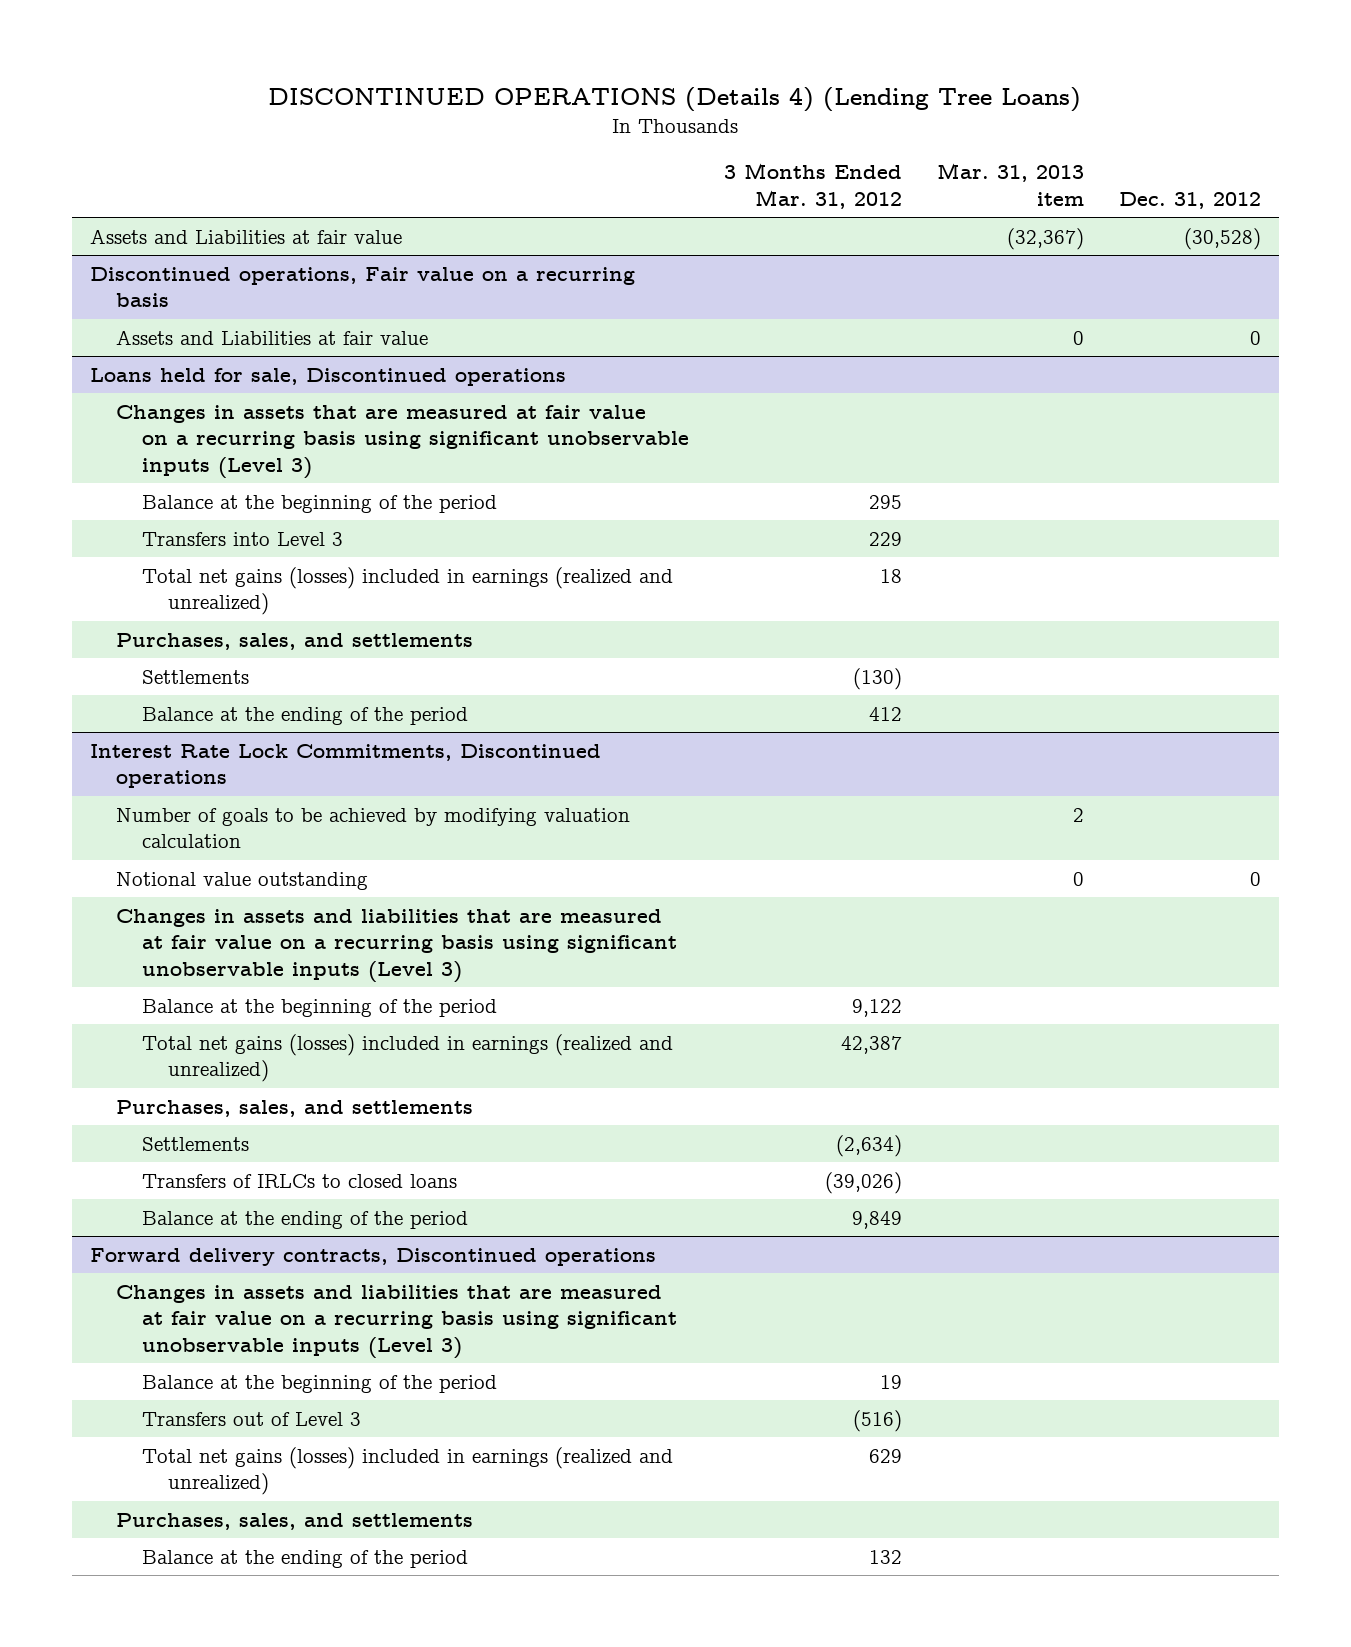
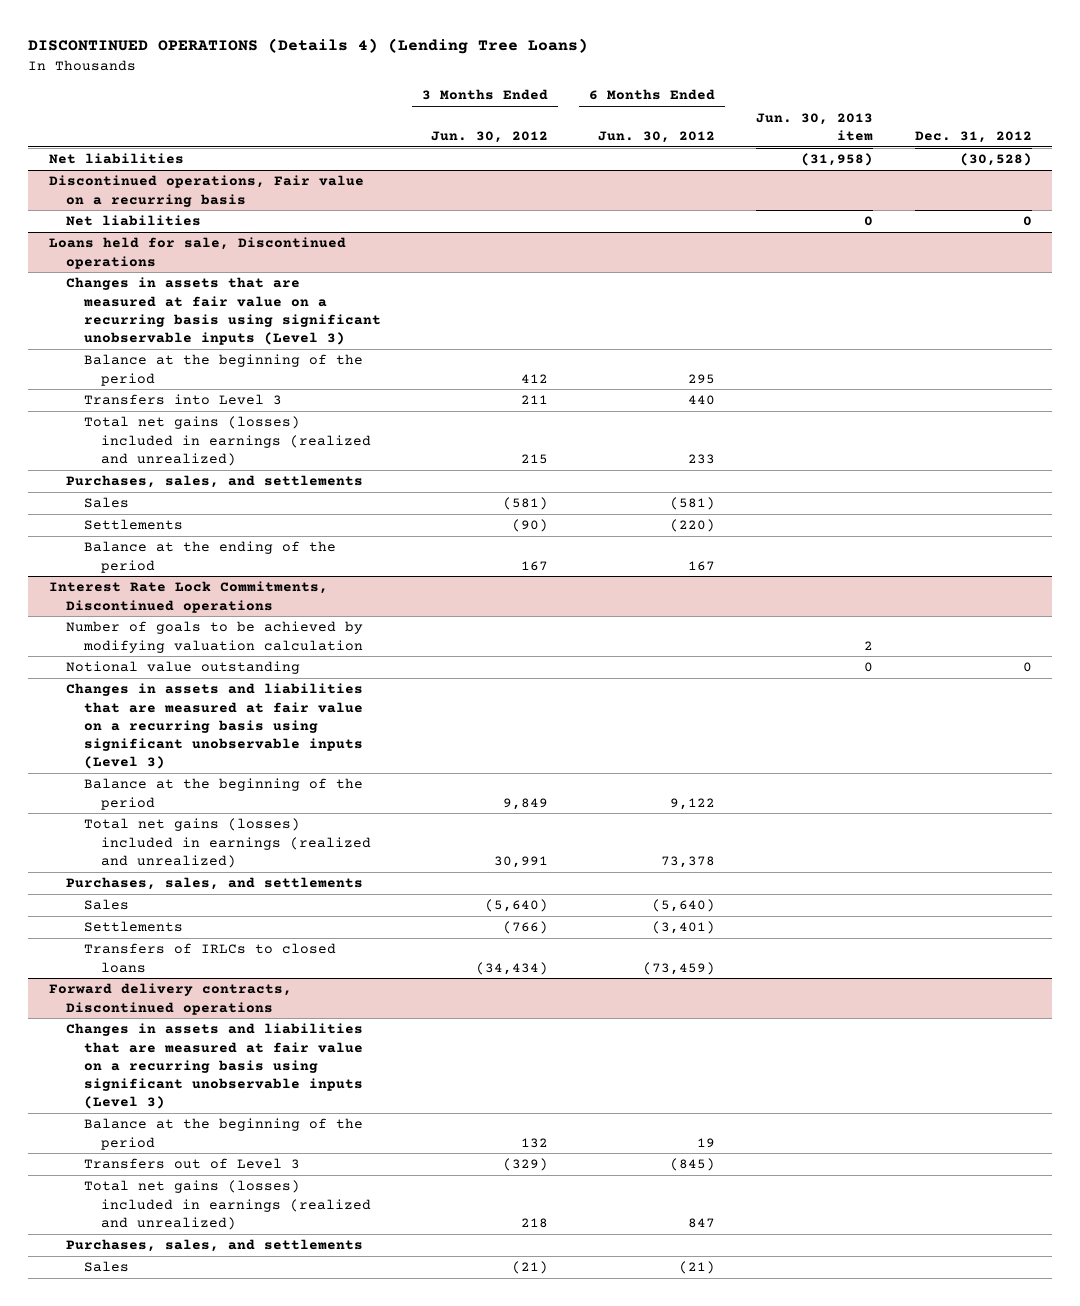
- | 3 Months Ended Mar. 31, 2012 | Mar. 31, 2013 item | Dec. 31, 2012
+ | 3 Months Ended Jun. 30, 2012 | 6 Months Ended Jun. 30, 2012 | Jun. 30, 2013 item | Dec. 31, 2012
- Assets and Liabilities at fair value | | (32,367) | (30,528)
+ Net liabilities | | | (31,958) | (30,528)
@ Discontinued operations, Fair value on a recurring basis
- Assets and Liabilities at fair value | | 0 | 0
+ Net liabilities | | | 0 | 0
@ Loans held for sale, Discontinued operations
+ Sales | (581) | (581) | |
@ Interest Rate Lock Commitments, Discontinued operations
+ Sales | (5,640) | (5,640) | |
- Balance at the ending of the period | 9,849 | |
@ Forward delivery contracts, Discontinued operations
- Balance at the ending of the period | 132 | |
+ Sales | (21) | (21) | |

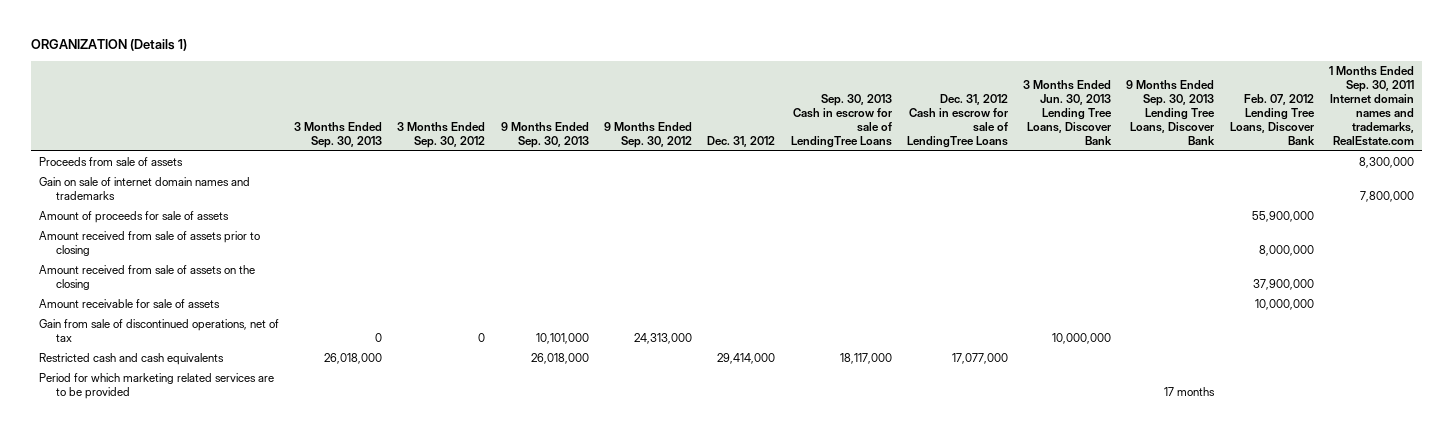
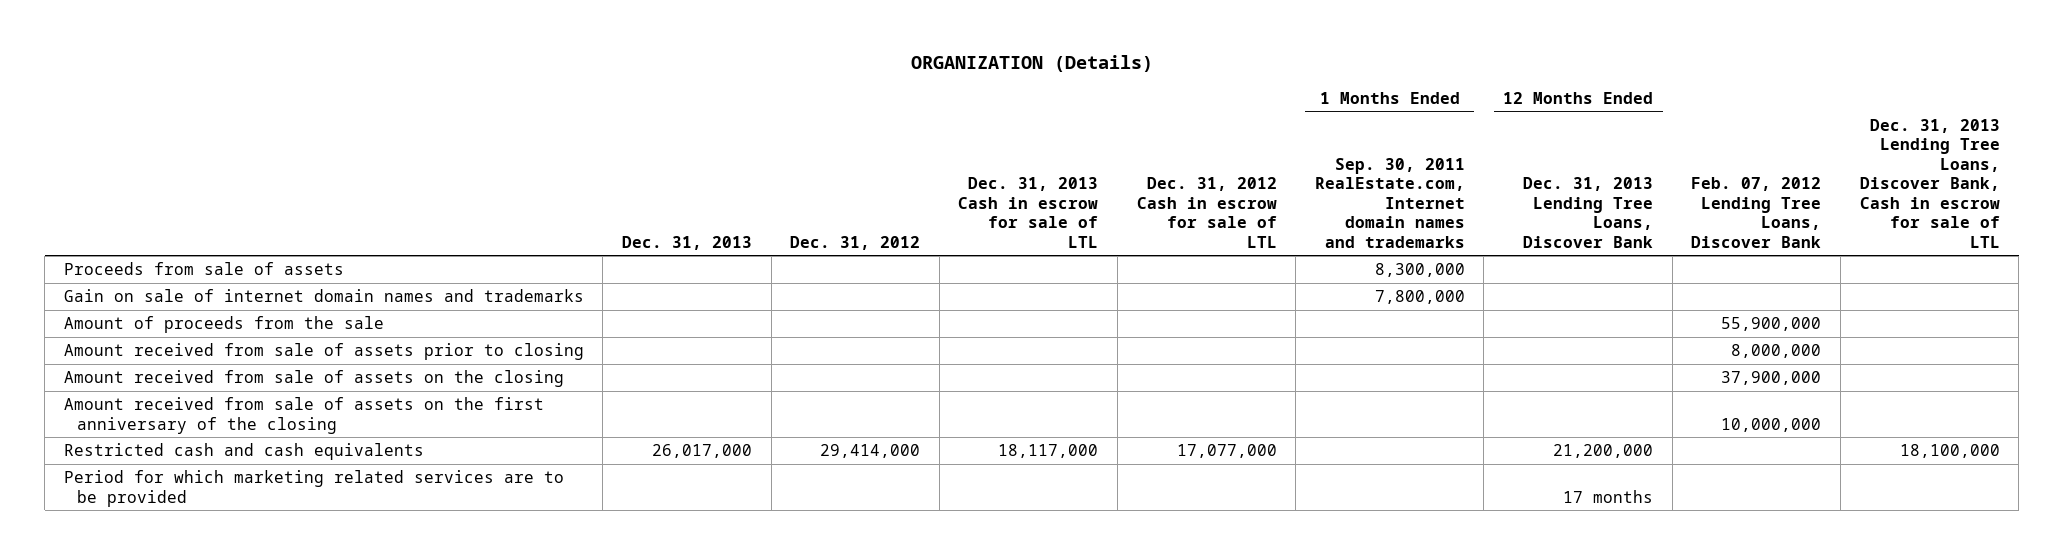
- ORGANIZATION (Details 1)
+ ORGANIZATION (Details)
- | 3 Months Ended Sep. 30, 2013 | 3 Months Ended Sep. 30, 2012 | 9 Months Ended Sep. 30, 2013 | 9 Months Ended Sep. 30, 2012 | Dec. 31, 2012 | Sep. 30, 2013 Cash in escrow for sale of LendingTree Loans | Dec. 31, 2012 Cash in escrow for sale of LendingTree Loans | 3 Months Ended Jun. 30, 2013 Lending Tree Loans, Discover Bank | 9 Months Ended Sep. 30, 2013 Lending Tree Loans, Discover Bank | Feb. 07, 2012 Lending Tree Loans, Discover Bank | 1 Months Ended Sep. 30, 2011 Internet domain names and trademarks, RealEstate.com
+ | Dec. 31, 2013 | Dec. 31, 2012 | Dec. 31, 2013 Cash in escrow for sale of LTL | Dec. 31, 2012 Cash in escrow for sale of LTL | 1 Months Ended Sep. 30, 2011 RealEstate.com, Internet domain names and trademarks | 12 Months Ended Dec. 31, 2013 Lending Tree Loans, Discover Bank | Feb. 07, 2012 Lending Tree Loans, Discover Bank | Dec. 31, 2013 Lending Tree Loans, Discover Bank, Cash in escrow for sale of LTL
- Amount of proceeds for sale of assets | | | | | | | | | | 55,900,000 |
+ Amount of proceeds from the sale | | | | | | | 55,900,000 |
- Amount receivable for sale of assets | | | | | | | | | | 10,000,000 |
- Gain from sale of discontinued operations, net of tax | 0 | 0 | 10,101,000 | 24,313,000 | | | | 10,000,000 | | |
+ Amount received from sale of assets on the first anniversary of the closing | | | | | | | 10,000,000 |

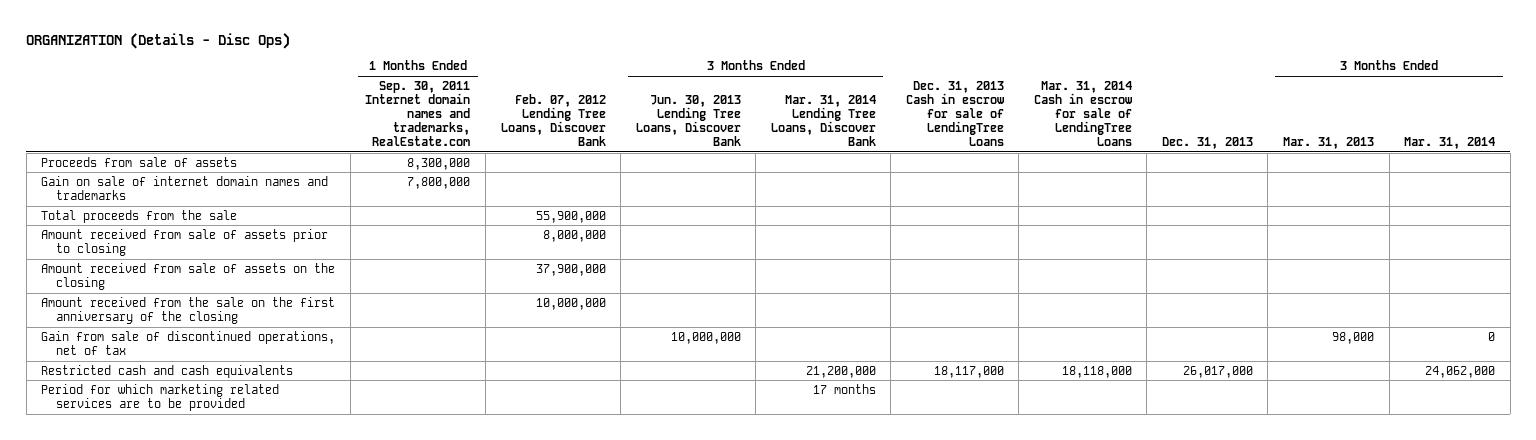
- ORGANIZATION (Details)
+ ORGANIZATION (Details - Disc Ops)
- | Dec. 31, 2013 | Dec. 31, 2012 | Dec. 31, 2013 Cash in escrow for sale of LTL | Dec. 31, 2012 Cash in escrow for sale of LTL | 1 Months Ended Sep. 30, 2011 RealEstate.com, Internet domain names and trademarks | 12 Months Ended Dec. 31, 2013 Lending Tree Loans, Discover Bank | Feb. 07, 2012 Lending Tree Loans, Discover Bank | Dec. 31, 2013 Lending Tree Loans, Discover Bank, Cash in escrow for sale of LTL
+ | 1 Months Ended Sep. 30, 2011 Internet domain names and trademarks, RealEstate.com | Feb. 07, 2012 Lending Tree Loans, Discover Bank | 3 Months Ended Jun. 30, 2013 Lending Tree Loans, Discover Bank | 3 Months Ended Mar. 31, 2014 Lending Tree Loans, Discover Bank | Dec. 31, 2013 Cash in escrow for sale of LendingTree Loans | Mar. 31, 2014 Cash in escrow for sale of LendingTree Loans | Dec. 31, 2013 | 3 Months Ended Mar. 31, 2013 | 3 Months Ended Mar. 31, 2014
- Amount of proceeds from the sale | | | | | | | 55,900,000 |
+ Total proceeds from the sale | | 55,900,000 | | | | | | |
- Amount received from sale of assets on the first anniversary of the closing | | | | | | | 10,000,000 |
+ Amount received from the sale on the first anniversary of the closing | | 10,000,000 | | | | | | |
+ Gain from sale of discontinued operations, net of tax | | | 10,000,000 | | | | | 98,000 | 0

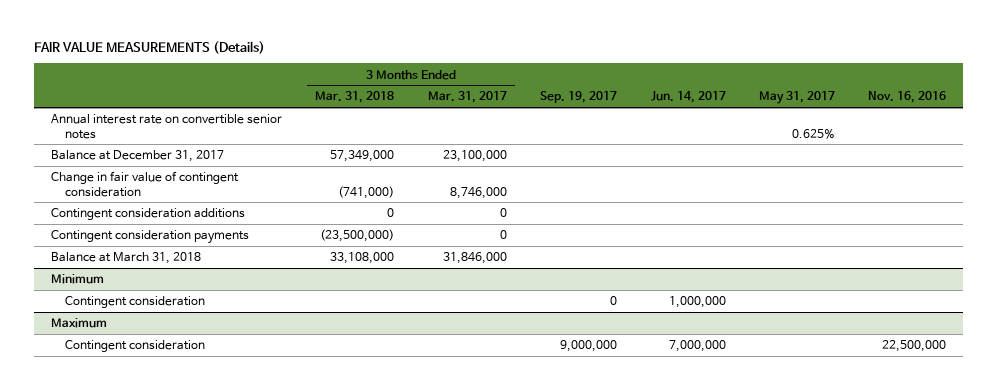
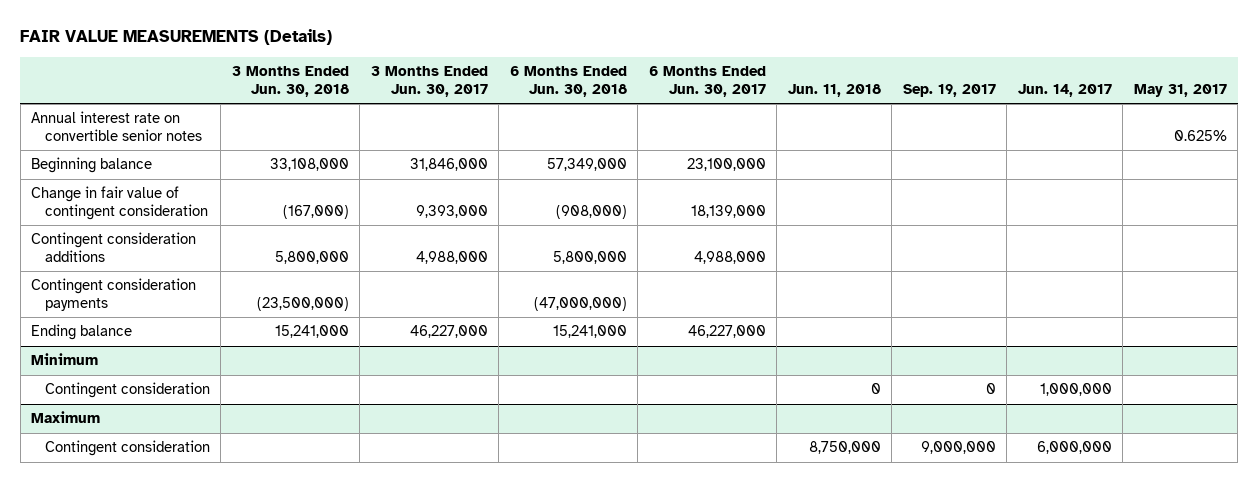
- | 3 Months Ended Mar. 31, 2018 | 3 Months Ended Mar. 31, 2017 | Sep. 19, 2017 | Jun. 14, 2017 | May 31, 2017 | Nov. 16, 2016
+ | 3 Months Ended Jun. 30, 2018 | 3 Months Ended Jun. 30, 2017 | 6 Months Ended Jun. 30, 2018 | 6 Months Ended Jun. 30, 2017 | Jun. 11, 2018 | Sep. 19, 2017 | Jun. 14, 2017 | May 31, 2017
- Balance at December 31, 2017 | 57,349,000 | 23,100,000 | | | |
+ Beginning balance | 33,108,000 | 31,846,000 | 57,349,000 | 23,100,000 | | | |
- Balance at March 31, 2018 | 33,108,000 | 31,846,000 | | | |
+ Ending balance | 15,241,000 | 46,227,000 | 15,241,000 | 46,227,000 | | | |
@ Maximum
- Contingent consideration | | | 9,000,000 | 7,000,000 | | 22,500,000
+ Contingent consideration | | | | | 8,750,000 | 9,000,000 | 6,000,000 |

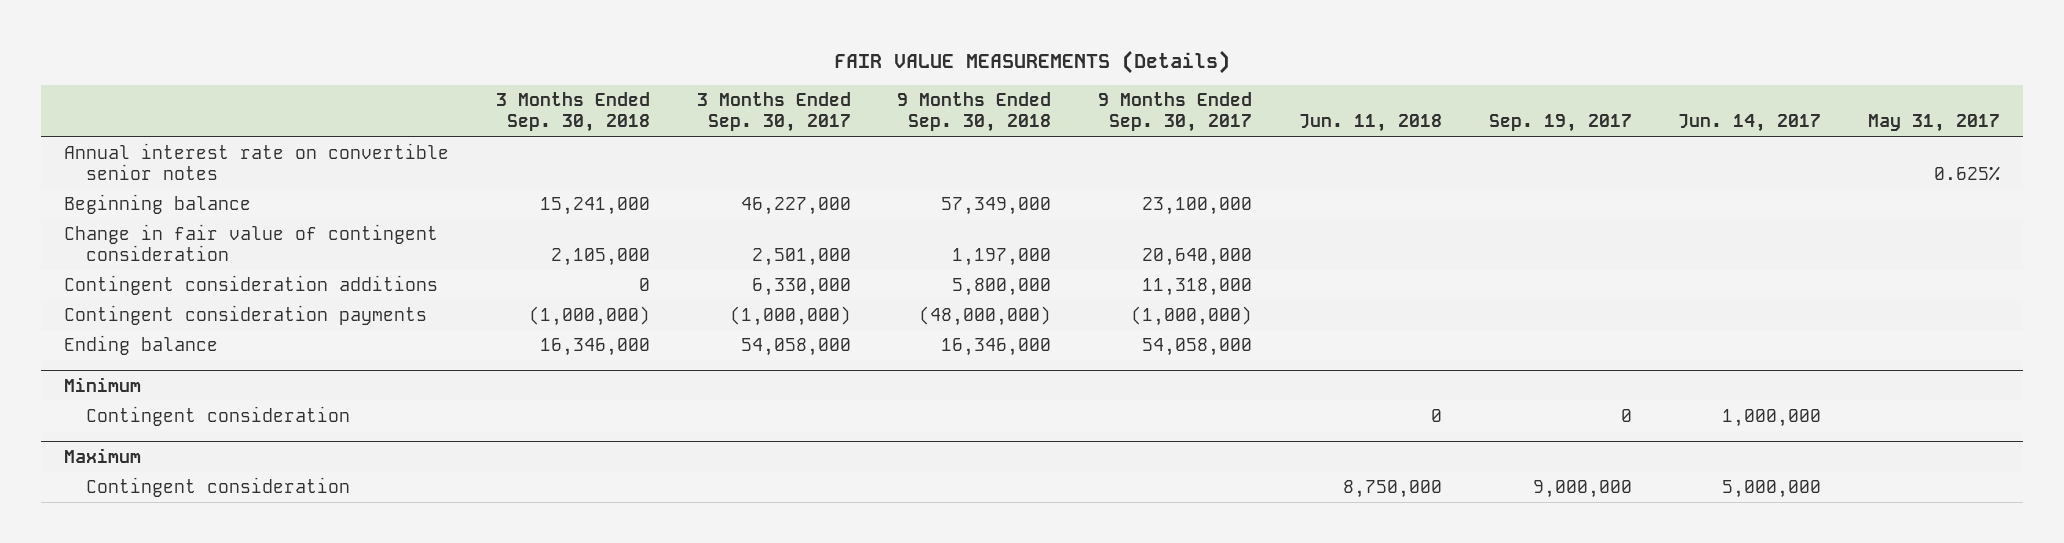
- | 3 Months Ended Jun. 30, 2018 | 3 Months Ended Jun. 30, 2017 | 6 Months Ended Jun. 30, 2018 | 6 Months Ended Jun. 30, 2017 | Jun. 11, 2018 | Sep. 19, 2017 | Jun. 14, 2017 | May 31, 2017
+ | 3 Months Ended Sep. 30, 2018 | 3 Months Ended Sep. 30, 2017 | 9 Months Ended Sep. 30, 2018 | 9 Months Ended Sep. 30, 2017 | Jun. 11, 2018 | Sep. 19, 2017 | Jun. 14, 2017 | May 31, 2017
@ Maximum
- Contingent consideration | | | | | 8,750,000 | 9,000,000 | 6,000,000 |
+ Contingent consideration | | | | | 8,750,000 | 9,000,000 | 5,000,000 |

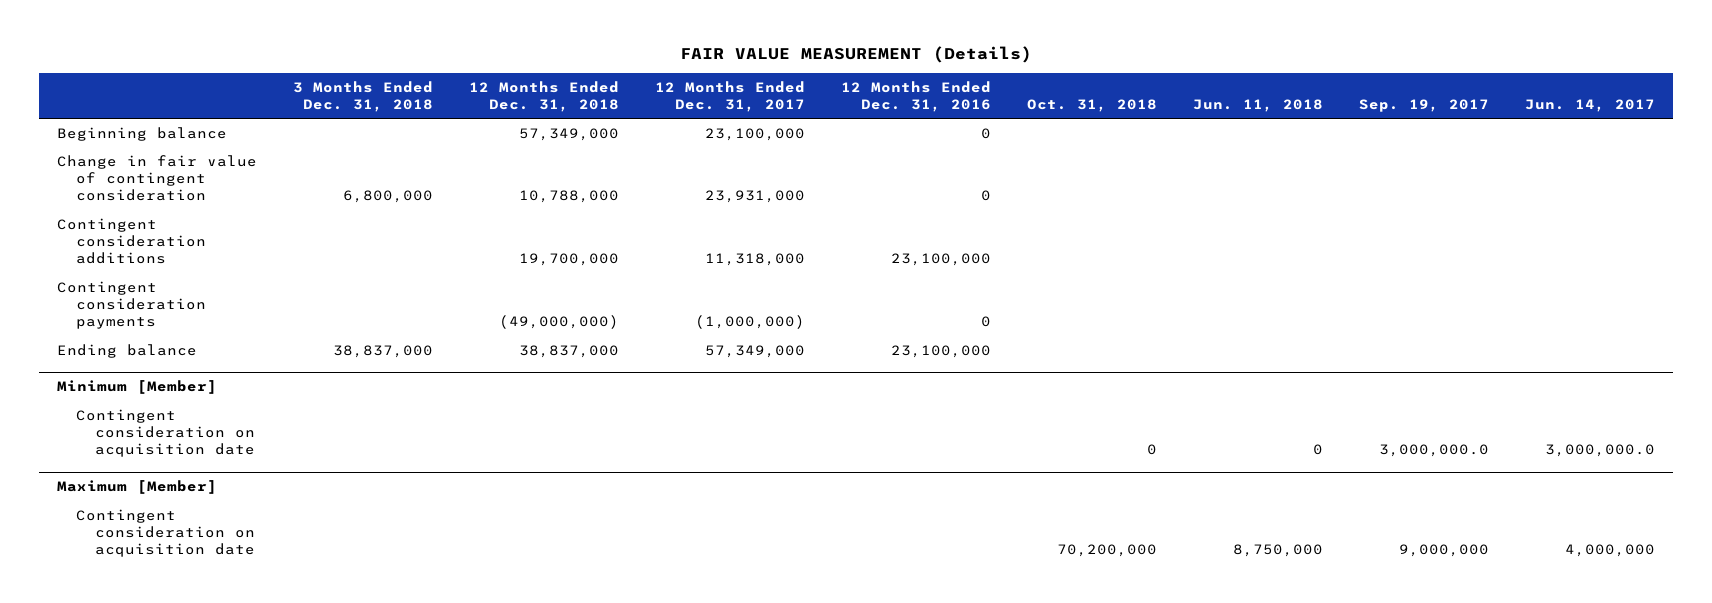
- FAIR VALUE MEASUREMENTS (Details)
+ FAIR VALUE MEASUREMENT (Details)
- | 3 Months Ended Sep. 30, 2018 | 3 Months Ended Sep. 30, 2017 | 9 Months Ended Sep. 30, 2018 | 9 Months Ended Sep. 30, 2017 | Jun. 11, 2018 | Sep. 19, 2017 | Jun. 14, 2017 | May 31, 2017
+ | 3 Months Ended Dec. 31, 2018 | 12 Months Ended Dec. 31, 2018 | 12 Months Ended Dec. 31, 2017 | 12 Months Ended Dec. 31, 2016 | Oct. 31, 2018 | Jun. 11, 2018 | Sep. 19, 2017 | Jun. 14, 2017
- Annual interest rate on convertible senior notes | | | | | | | | 0.625%
- Minimum
- Contingent consideration | | | | | 0 | 0 | 1,000,000 |
- Maximum
- Contingent consideration | | | | | 8,750,000 | 9,000,000 | 5,000,000 |
+ Minimum [Member]
+ Contingent consideration on acquisition date | | | | | 0 | 0 | 3,000,000.0 | 3,000,000.0
+ Maximum [Member]
+ Contingent consideration on acquisition date | | | | | 70,200,000 | 8,750,000 | 9,000,000 | 4,000,000

